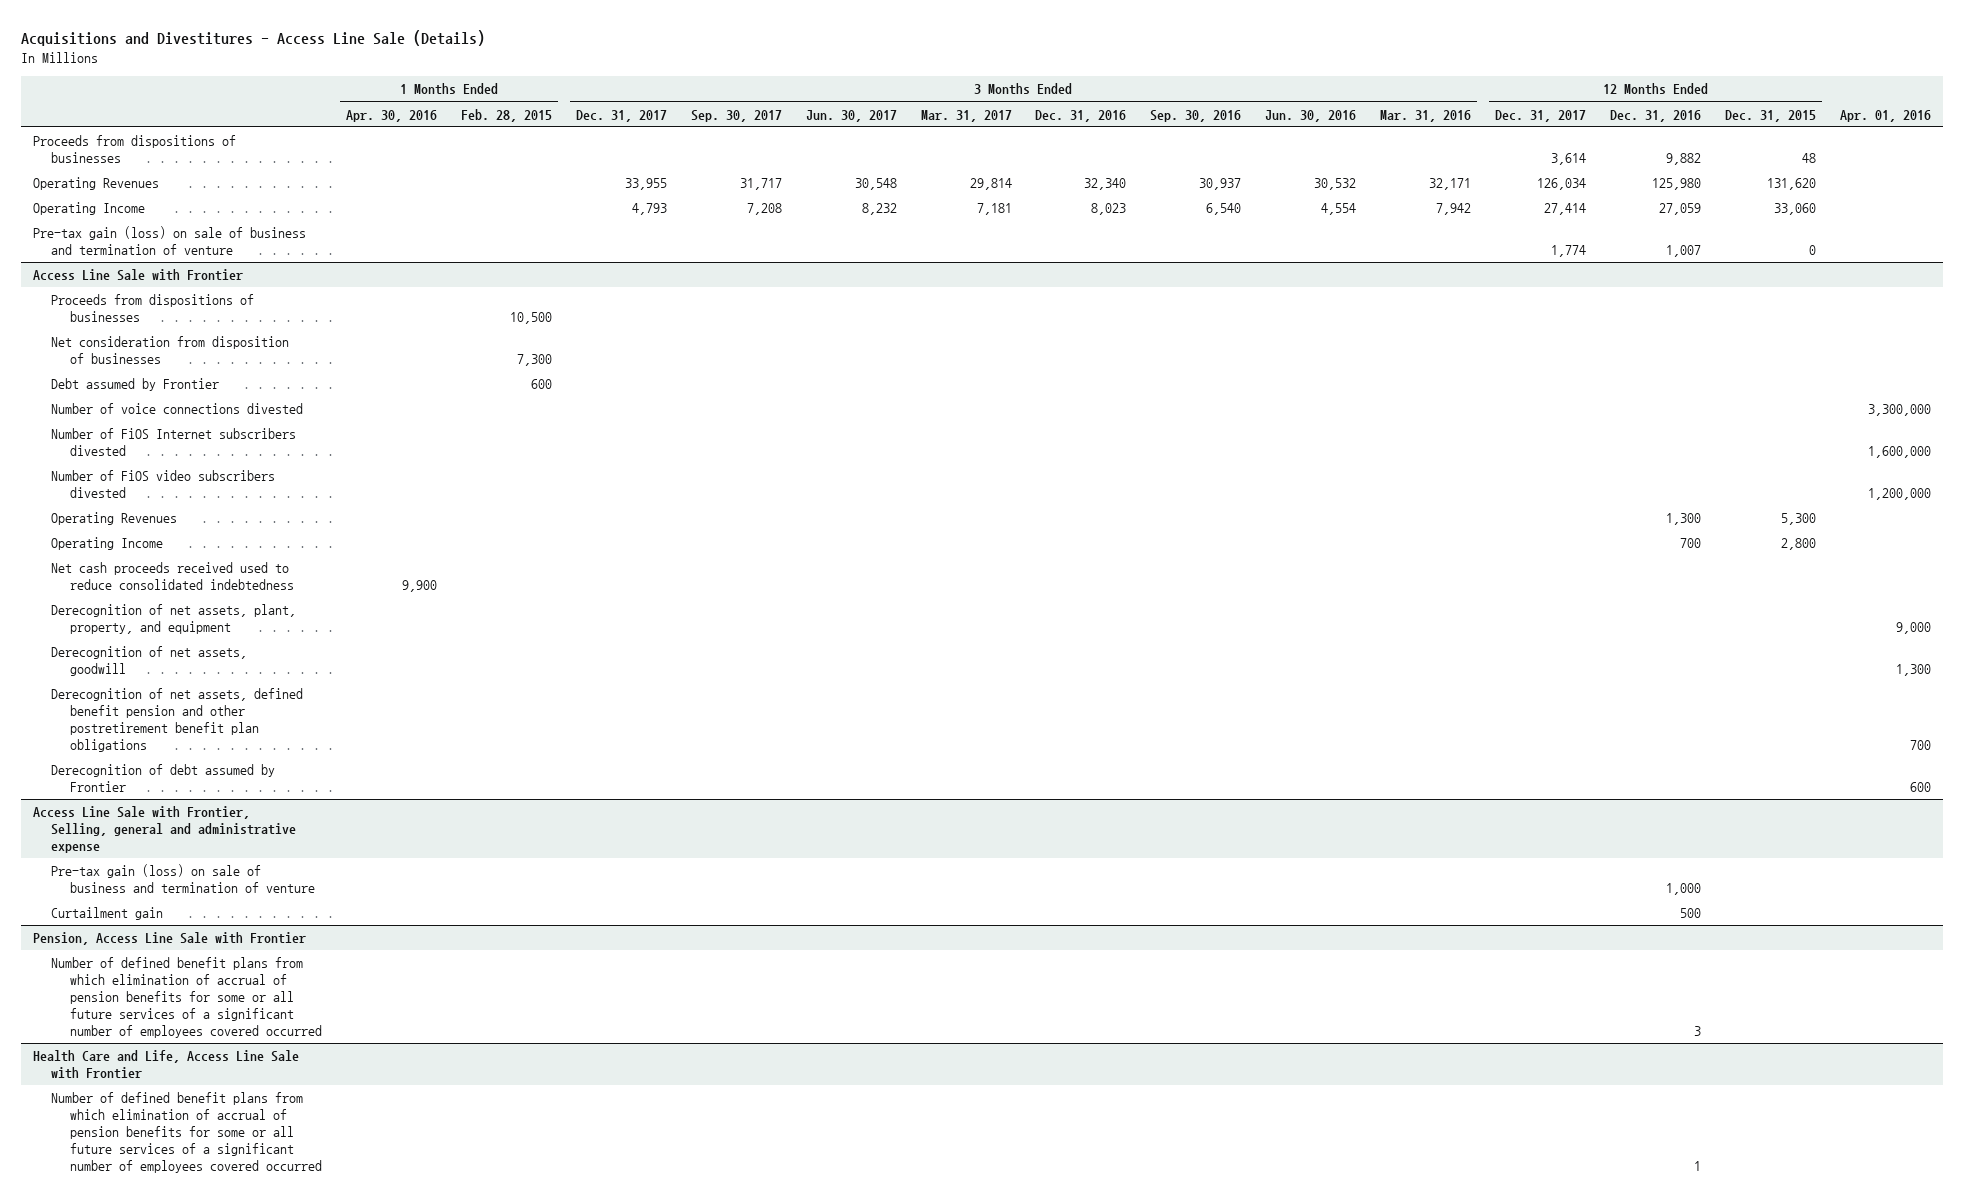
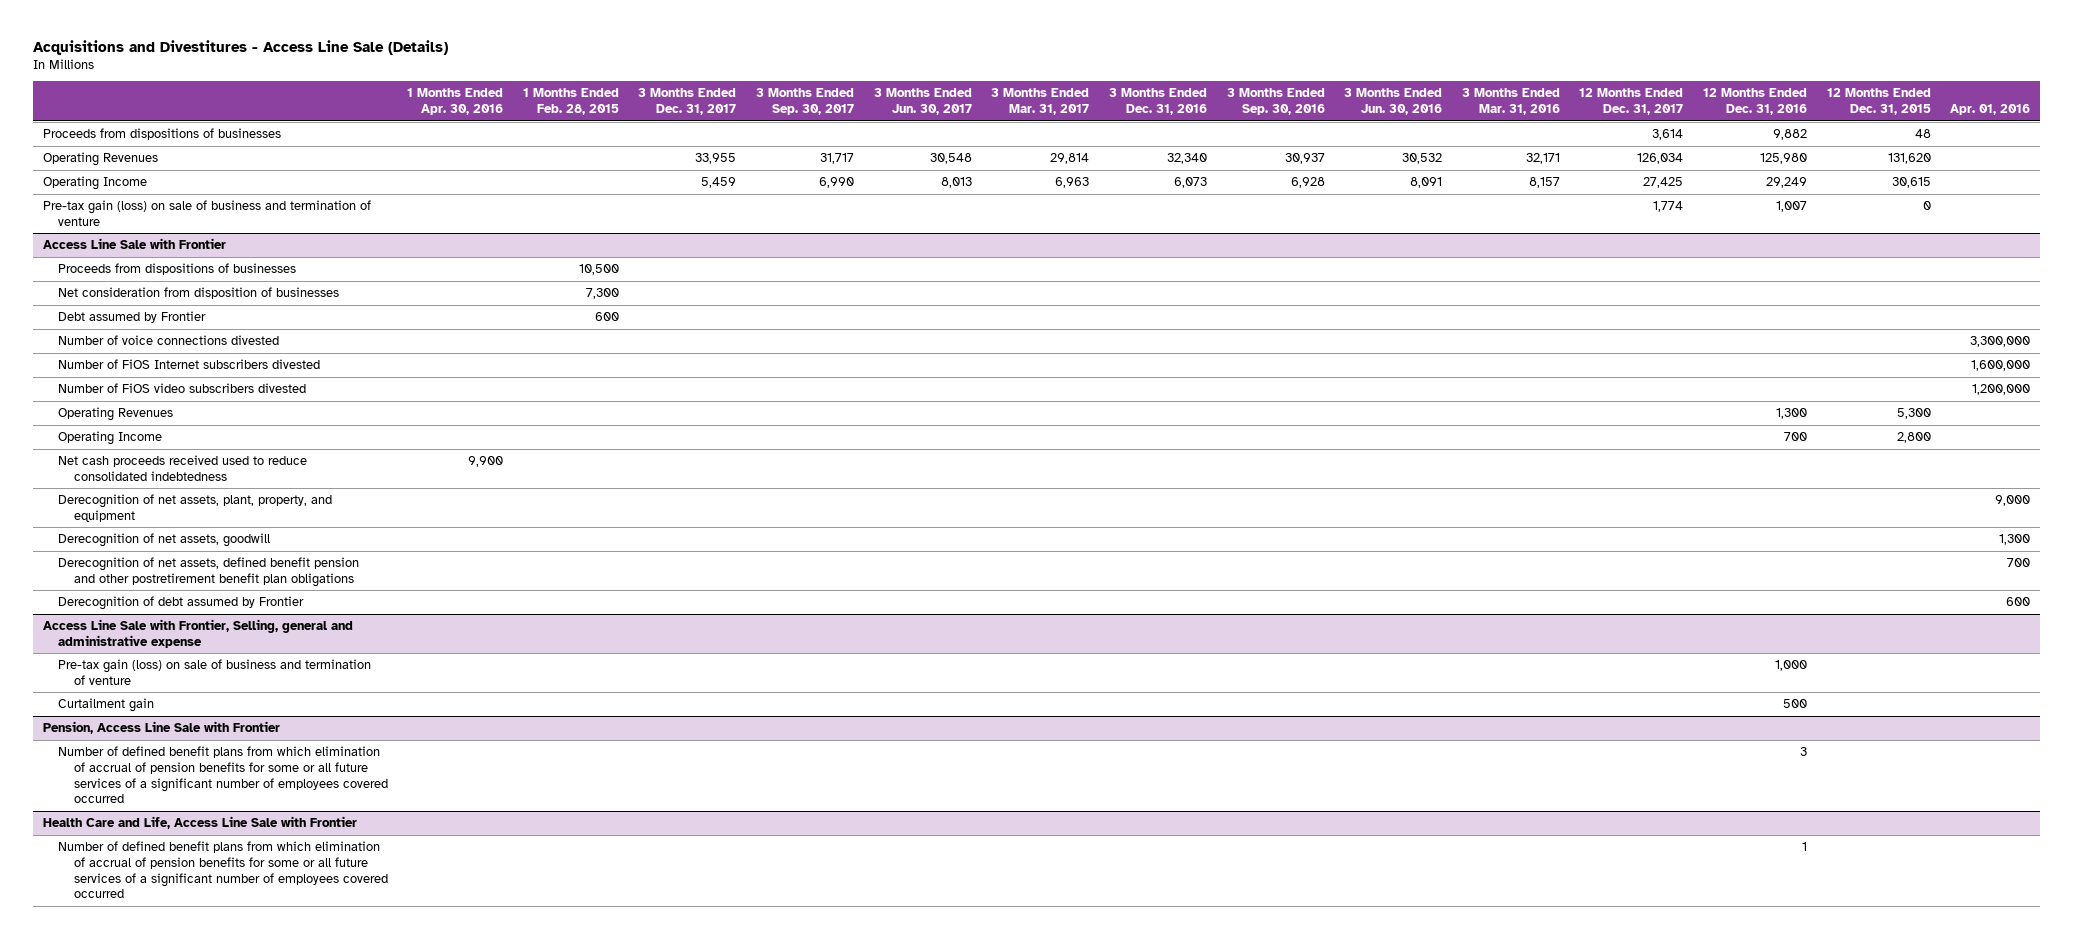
- Operating Income | | | 4,793 | 7,208 | 8,232 | 7,181 | 8,023 | 6,540 | 4,554 | 7,942 | 27,414 | 27,059 | 33,060 |
+ Operating Income | | | 5,459 | 6,990 | 8,013 | 6,963 | 6,073 | 6,928 | 8,091 | 8,157 | 27,425 | 29,249 | 30,615 |

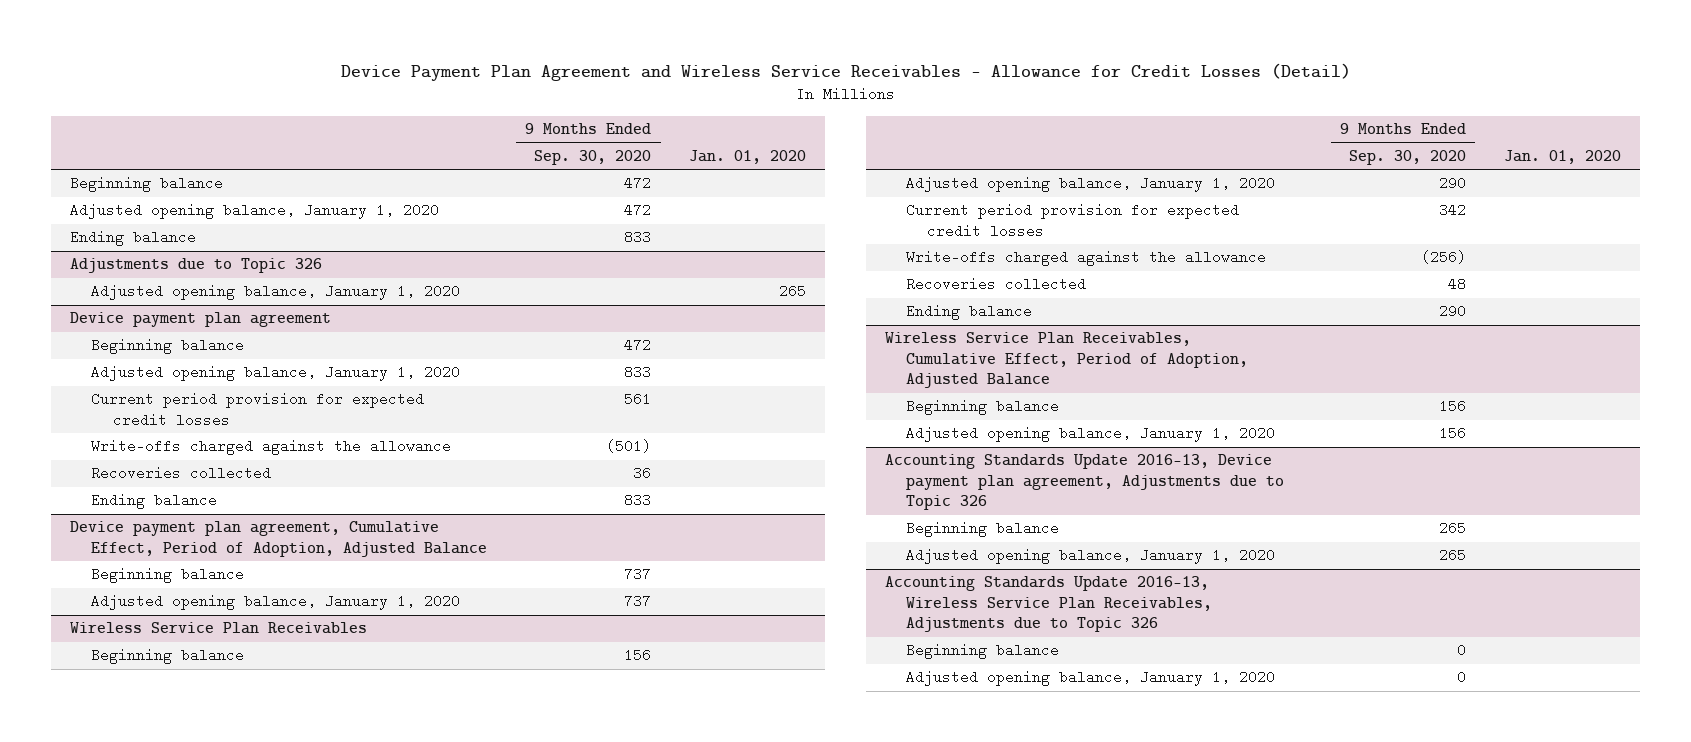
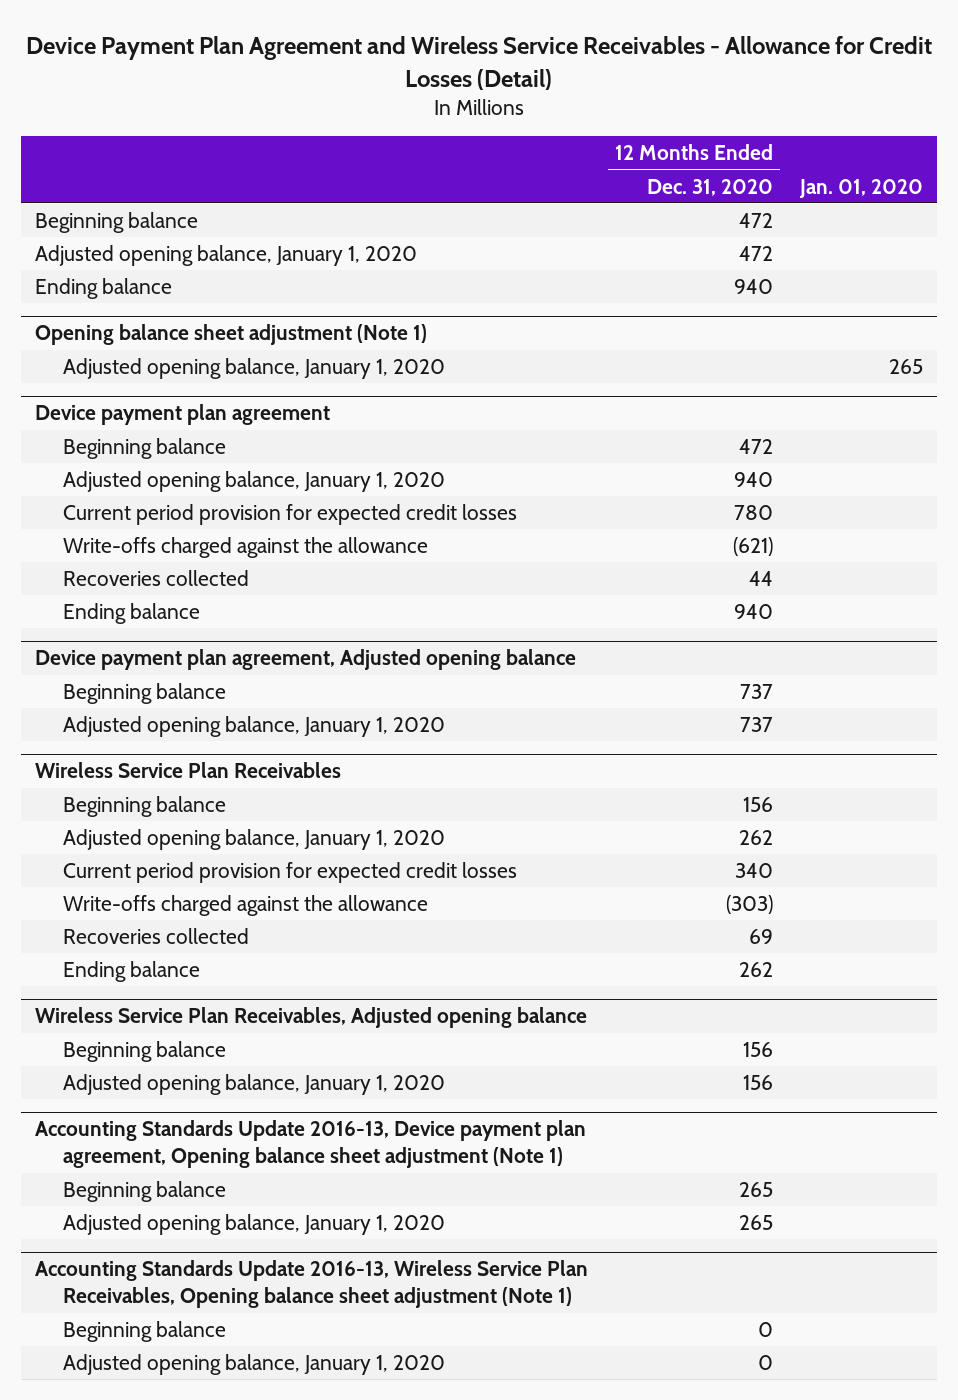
- | 9 Months Ended Sep. 30, 2020 | Jan. 01, 2020
+ | 12 Months Ended Dec. 31, 2020 | Jan. 01, 2020
- Adjustments due to Topic 326
+ Opening balance sheet adjustment (Note 1)
- Device payment plan agreement, Cumulative Effect, Period of Adoption, Adjusted Balance
+ Device payment plan agreement, Adjusted opening balance
- Wireless Service Plan Receivables, Cumulative Effect, Period of Adoption, Adjusted Balance
+ Wireless Service Plan Receivables, Adjusted opening balance
- Accounting Standards Update 2016-13, Device payment plan agreement, Adjustments due to Topic 326
+ Accounting Standards Update 2016-13, Device payment plan agreement, Opening balance sheet adjustment (Note 1)
- Accounting Standards Update 2016-13, Wireless Service Plan Receivables, Adjustments due to Topic 326
+ Accounting Standards Update 2016-13, Wireless Service Plan Receivables, Opening balance sheet adjustment (Note 1)

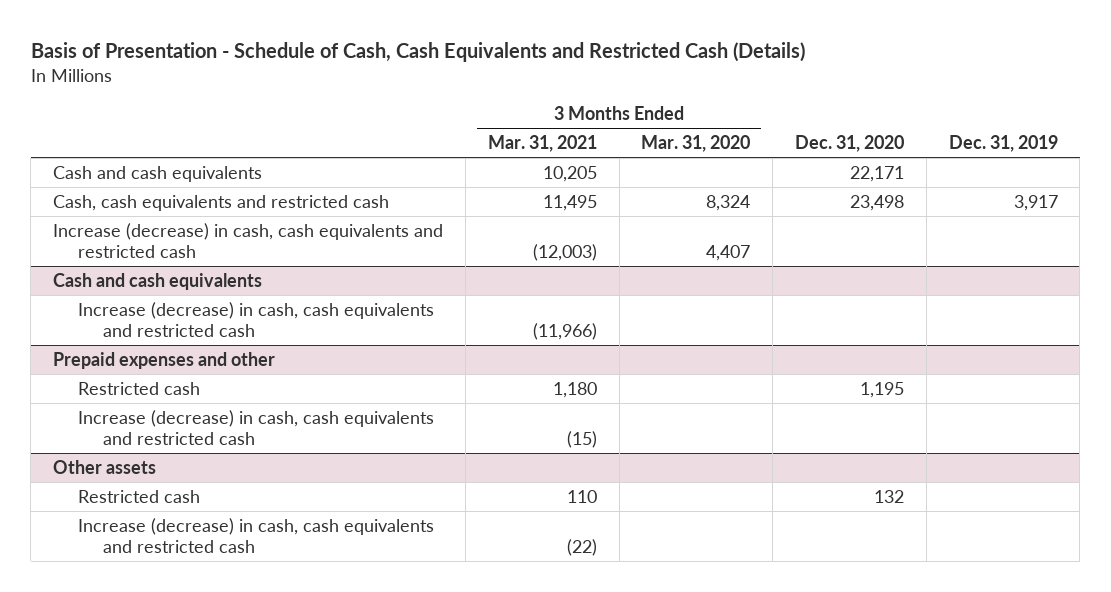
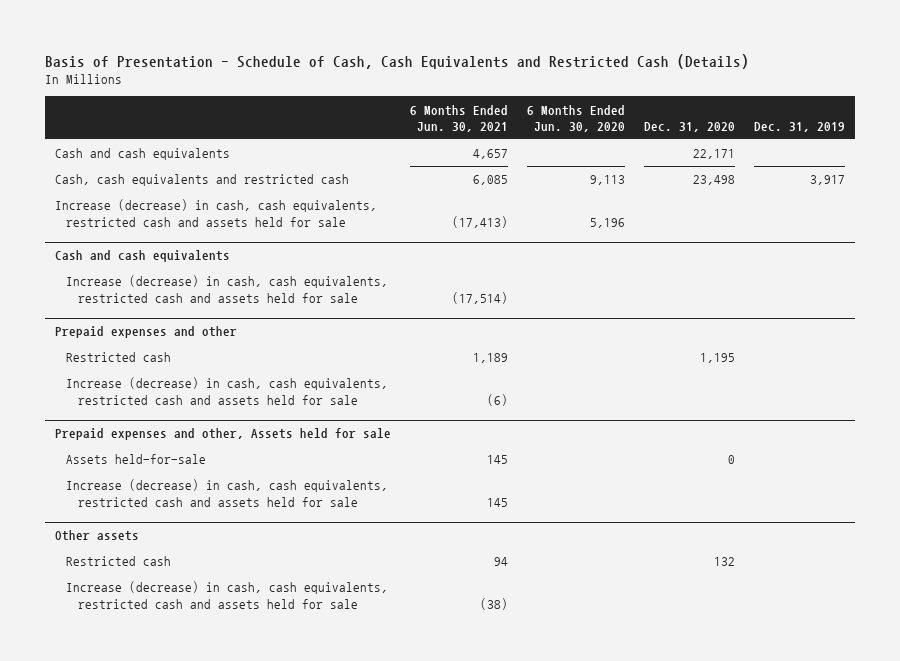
- | 3 Months Ended Mar. 31, 2021 | 3 Months Ended Mar. 31, 2020 | Dec. 31, 2020 | Dec. 31, 2019
+ | 6 Months Ended Jun. 30, 2021 | 6 Months Ended Jun. 30, 2020 | Dec. 31, 2020 | Dec. 31, 2019
- Increase (decrease) in cash, cash equivalents and restricted cash | (12,003) | 4,407 | |
+ Increase (decrease) in cash, cash equivalents, restricted cash and assets held for sale | (17,413) | 5,196 | |
@ Cash and cash equivalents
- Increase (decrease) in cash, cash equivalents and restricted cash | (11,966) | | |
+ Increase (decrease) in cash, cash equivalents, restricted cash and assets held for sale | (17,514) | | |
@ Prepaid expenses and other
- Increase (decrease) in cash, cash equivalents and restricted cash | (15) | | |
+ Increase (decrease) in cash, cash equivalents, restricted cash and assets held for sale | (6) | | |
+ Prepaid expenses and other, Assets held for sale
+ Assets held-for-sale | 145 | | 0 |
+ Increase (decrease) in cash, cash equivalents, restricted cash and assets held for sale | 145 | | |
@ Other assets
- Increase (decrease) in cash, cash equivalents and restricted cash | (22) | | |
+ Increase (decrease) in cash, cash equivalents, restricted cash and assets held for sale | (38) | | |

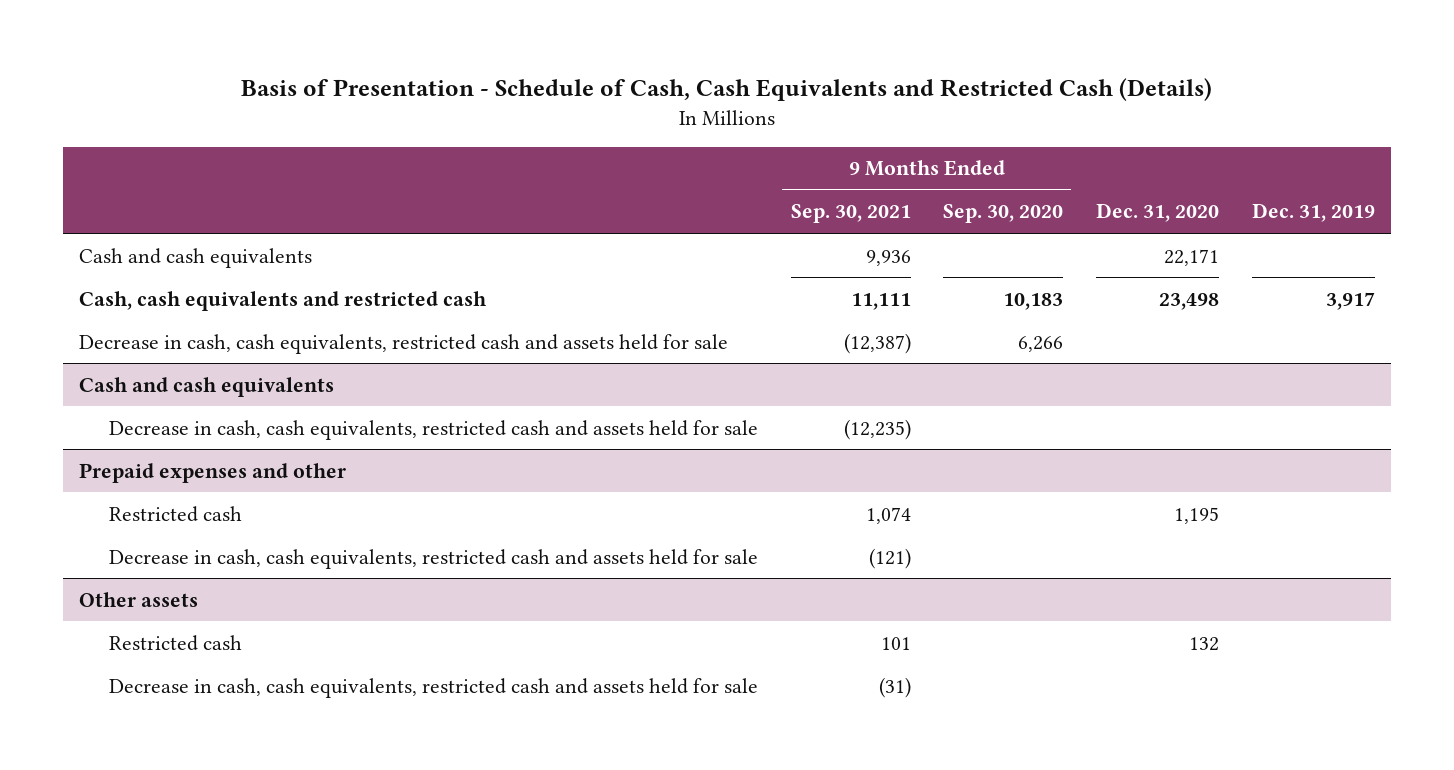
- | 6 Months Ended Jun. 30, 2021 | 6 Months Ended Jun. 30, 2020 | Dec. 31, 2020 | Dec. 31, 2019
+ | 9 Months Ended Sep. 30, 2021 | 9 Months Ended Sep. 30, 2020 | Dec. 31, 2020 | Dec. 31, 2019
- Increase (decrease) in cash, cash equivalents, restricted cash and assets held for sale | (17,413) | 5,196 | |
+ Decrease in cash, cash equivalents, restricted cash and assets held for sale | (12,387) | 6,266 | |
@ Cash and cash equivalents
- Increase (decrease) in cash, cash equivalents, restricted cash and assets held for sale | (17,514) | | |
+ Decrease in cash, cash equivalents, restricted cash and assets held for sale | (12,235) | | |
@ Prepaid expenses and other
- Increase (decrease) in cash, cash equivalents, restricted cash and assets held for sale | (6) | | |
- Prepaid expenses and other, Assets held for sale
- Assets held-for-sale | 145 | | 0 |
- Increase (decrease) in cash, cash equivalents, restricted cash and assets held for sale | 145 | | |
@ Prepaid expenses and other
+ Decrease in cash, cash equivalents, restricted cash and assets held for sale | (121) | | |
@ Other assets
- Increase (decrease) in cash, cash equivalents, restricted cash and assets held for sale | (38) | | |
+ Decrease in cash, cash equivalents, restricted cash and assets held for sale | (31) | | |

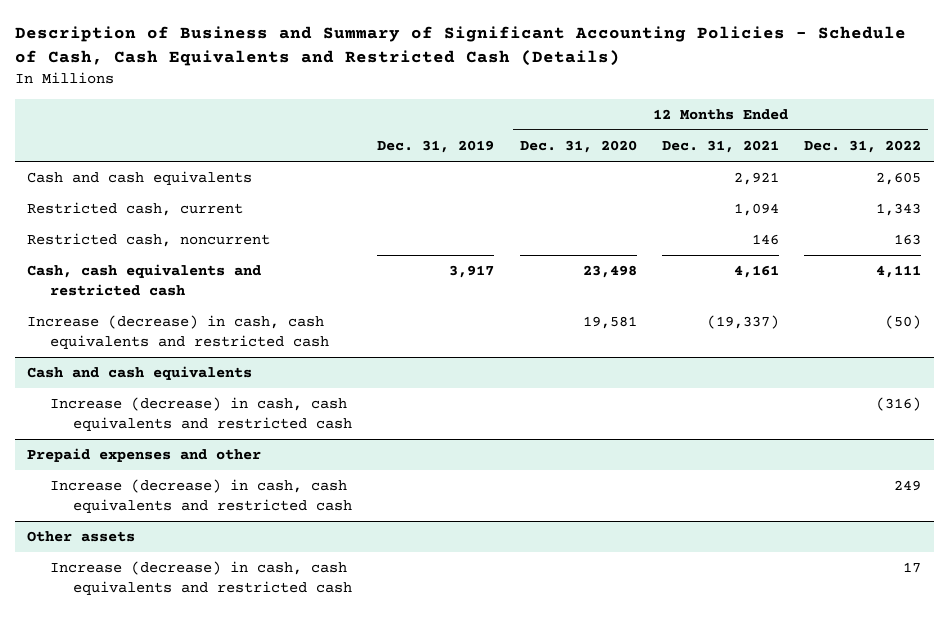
- Basis of Presentation - Schedule of Cash, Cash Equivalents and Restricted Cash (Details)
+ Description of Business and Summary of Significant Accounting Policies - Schedule of Cash, Cash Equivalents and Restricted Cash (Details)
- | 9 Months Ended Sep. 30, 2021 | 9 Months Ended Sep. 30, 2020 | Dec. 31, 2020 | Dec. 31, 2019
+ | Dec. 31, 2019 | 12 Months Ended Dec. 31, 2020 | 12 Months Ended Dec. 31, 2021 | 12 Months Ended Dec. 31, 2022
+ Restricted cash, current | | | 1,094 | 1,343
+ Restricted cash, noncurrent | | | 146 | 163
- Decrease in cash, cash equivalents, restricted cash and assets held for sale | (12,387) | 6,266 | |
+ Increase (decrease) in cash, cash equivalents and restricted cash | | 19,581 | (19,337) | (50)
@ Cash and cash equivalents
- Decrease in cash, cash equivalents, restricted cash and assets held for sale | (12,235) | | |
+ Increase (decrease) in cash, cash equivalents and restricted cash | | | | (316)
@ Prepaid expenses and other
- Restricted cash | 1,074 | | 1,195 |
- Decrease in cash, cash equivalents, restricted cash and assets held for sale | (121) | | |
+ Increase (decrease) in cash, cash equivalents and restricted cash | | | | 249
@ Other assets
- Restricted cash | 101 | | 132 |
- Decrease in cash, cash equivalents, restricted cash and assets held for sale | (31) | | |
+ Increase (decrease) in cash, cash equivalents and restricted cash | | | | 17

